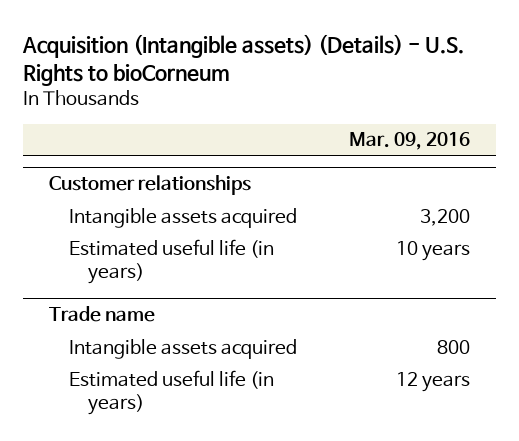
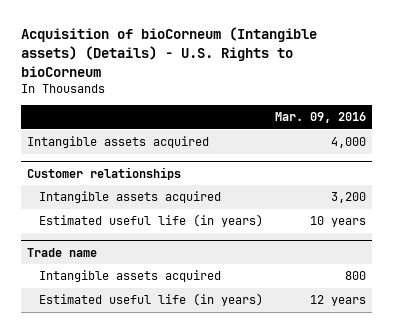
- Acquisition (Intangible assets) (Details) - U.S. Rights to bioCorneum
+ Acquisition of bioCorneum (Intangible assets) (Details) - U.S. Rights to bioCorneum
+ Intangible assets acquired | 4,000

